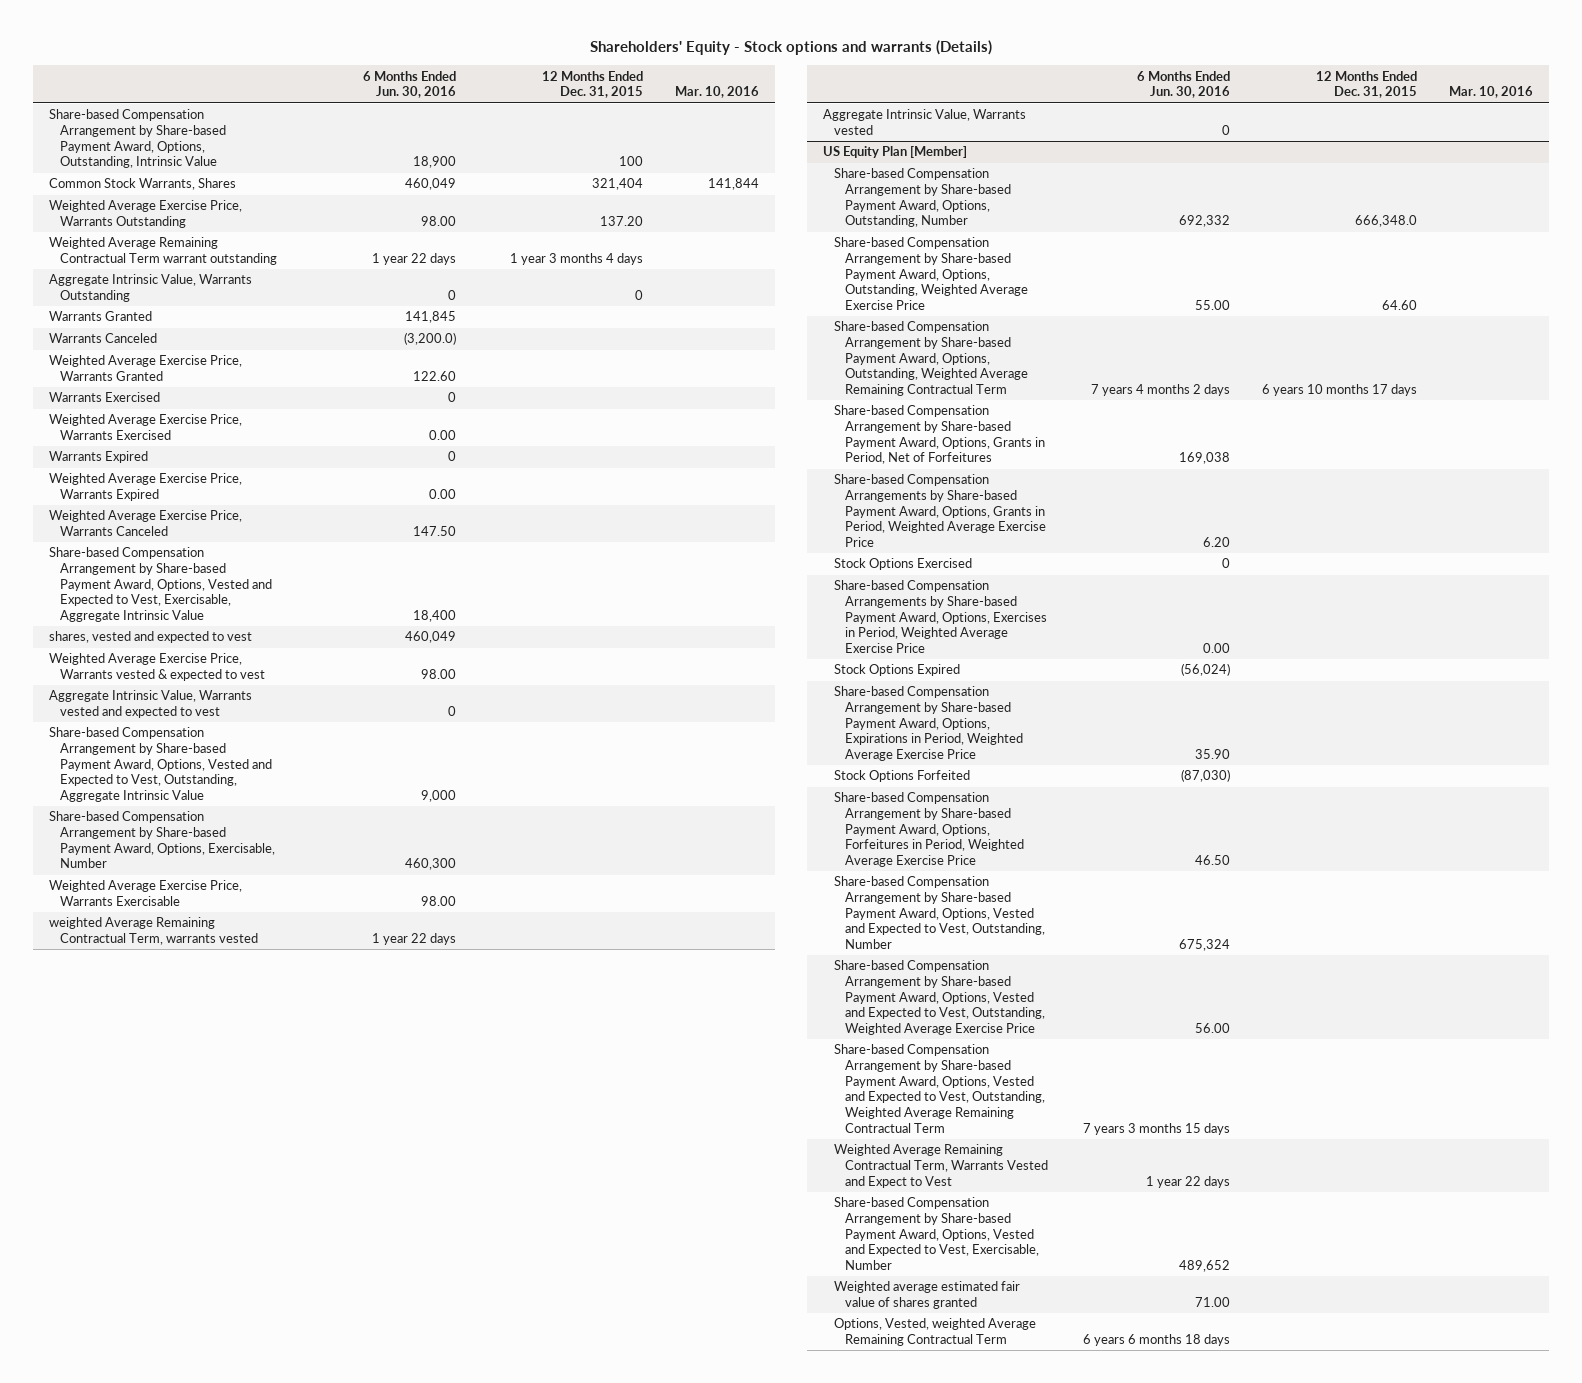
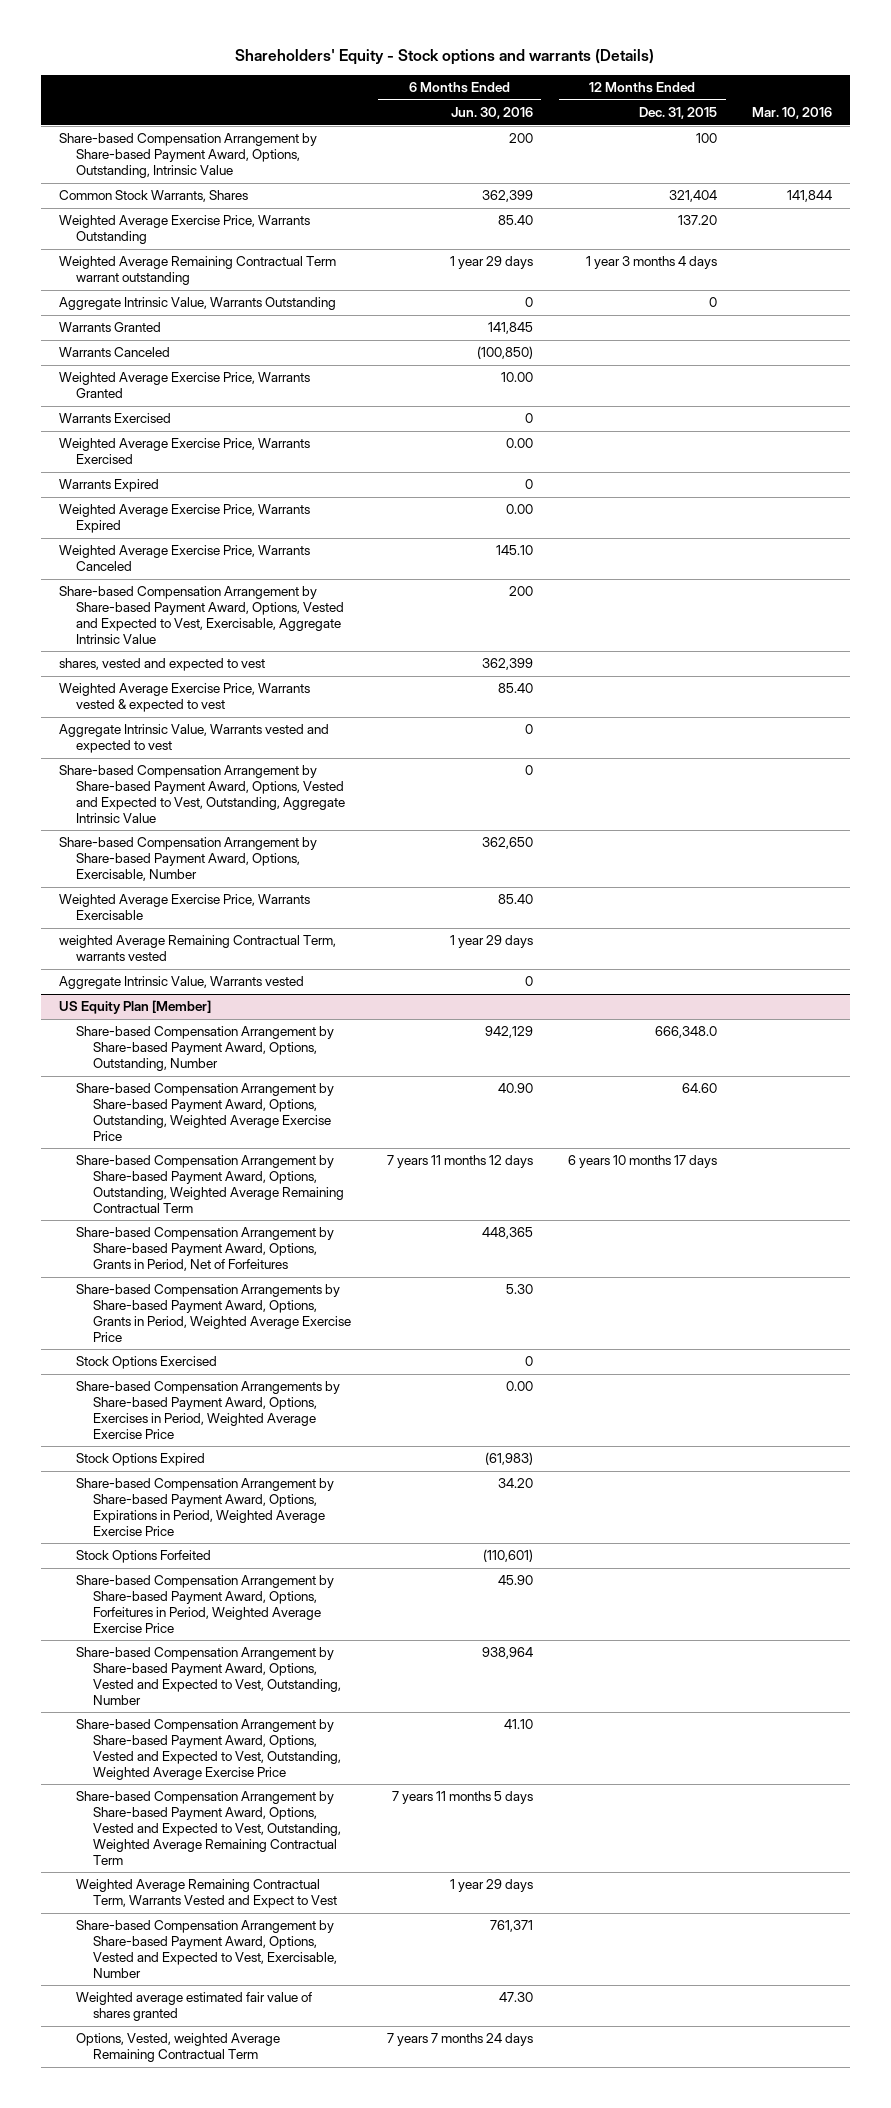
- Share-based Compensation Arrangement by Share-based Payment Award, Options, Outstanding, Intrinsic Value | 18,900 | 100 |
- Common Stock Warrants, Shares | 460,049 | 321,404 | 141,844
- Weighted Average Exercise Price, Warrants Outstanding | 98.00 | 137.20 |
- Weighted Average Remaining Contractual Term warrant outstanding | 1 year 22 days | 1 year 3 months 4 days |
+ Share-based Compensation Arrangement by Share-based Payment Award, Options, Outstanding, Intrinsic Value | 200 | 100 |
+ Common Stock Warrants, Shares | 362,399 | 321,404 | 141,844
+ Weighted Average Exercise Price, Warrants Outstanding | 85.40 | 137.20 |
+ Weighted Average Remaining Contractual Term warrant outstanding | 1 year 29 days | 1 year 3 months 4 days |
- Warrants Canceled | (3,200.0) | |
- Weighted Average Exercise Price, Warrants Granted | 122.60 | |
+ Warrants Canceled | (100,850) | |
+ Weighted Average Exercise Price, Warrants Granted | 10.00 | |
- Weighted Average Exercise Price, Warrants Canceled | 147.50 | |
- Share-based Compensation Arrangement by Share-based Payment Award, Options, Vested and Expected to Vest, Exercisable, Aggregate Intrinsic Value | 18,400 | |
- shares, vested and expected to vest | 460,049 | |
- Weighted Average Exercise Price, Warrants vested & expected to vest | 98.00 | |
+ Weighted Average Exercise Price, Warrants Canceled | 145.10 | |
+ Share-based Compensation Arrangement by Share-based Payment Award, Options, Vested and Expected to Vest, Exercisable, Aggregate Intrinsic Value | 200 | |
+ shares, vested and expected to vest | 362,399 | |
+ Weighted Average Exercise Price, Warrants vested & expected to vest | 85.40 | |
- Share-based Compensation Arrangement by Share-based Payment Award, Options, Vested and Expected to Vest, Outstanding, Aggregate Intrinsic Value | 9,000 | |
- Share-based Compensation Arrangement by Share-based Payment Award, Options, Exercisable, Number | 460,300 | |
- Weighted Average Exercise Price, Warrants Exercisable | 98.00 | |
- weighted Average Remaining Contractual Term, warrants vested | 1 year 22 days | |
+ Share-based Compensation Arrangement by Share-based Payment Award, Options, Vested and Expected to Vest, Outstanding, Aggregate Intrinsic Value | 0 | |
+ Share-based Compensation Arrangement by Share-based Payment Award, Options, Exercisable, Number | 362,650 | |
+ Weighted Average Exercise Price, Warrants Exercisable | 85.40 | |
+ weighted Average Remaining Contractual Term, warrants vested | 1 year 29 days | |
@ US Equity Plan [Member]
- Share-based Compensation Arrangement by Share-based Payment Award, Options, Outstanding, Number | 692,332 | 666,348.0 |
- Share-based Compensation Arrangement by Share-based Payment Award, Options, Outstanding, Weighted Average Exercise Price | 55.00 | 64.60 |
- Share-based Compensation Arrangement by Share-based Payment Award, Options, Outstanding, Weighted Average Remaining Contractual Term | 7 years 4 months 2 days | 6 years 10 months 17 days |
- Share-based Compensation Arrangement by Share-based Payment Award, Options, Grants in Period, Net of Forfeitures | 169,038 | |
- Share-based Compensation Arrangements by Share-based Payment Award, Options, Grants in Period, Weighted Average Exercise Price | 6.20 | |
+ Share-based Compensation Arrangement by Share-based Payment Award, Options, Outstanding, Number | 942,129 | 666,348.0 |
+ Share-based Compensation Arrangement by Share-based Payment Award, Options, Outstanding, Weighted Average Exercise Price | 40.90 | 64.60 |
+ Share-based Compensation Arrangement by Share-based Payment Award, Options, Outstanding, Weighted Average Remaining Contractual Term | 7 years 11 months 12 days | 6 years 10 months 17 days |
+ Share-based Compensation Arrangement by Share-based Payment Award, Options, Grants in Period, Net of Forfeitures | 448,365 | |
+ Share-based Compensation Arrangements by Share-based Payment Award, Options, Grants in Period, Weighted Average Exercise Price | 5.30 | |
- Stock Options Expired | (56,024) | |
- Share-based Compensation Arrangement by Share-based Payment Award, Options, Expirations in Period, Weighted Average Exercise Price | 35.90 | |
- Stock Options Forfeited | (87,030) | |
- Share-based Compensation Arrangement by Share-based Payment Award, Options, Forfeitures in Period, Weighted Average Exercise Price | 46.50 | |
- Share-based Compensation Arrangement by Share-based Payment Award, Options, Vested and Expected to Vest, Outstanding, Number | 675,324 | |
- Share-based Compensation Arrangement by Share-based Payment Award, Options, Vested and Expected to Vest, Outstanding, Weighted Average Exercise Price | 56.00 | |
- Share-based Compensation Arrangement by Share-based Payment Award, Options, Vested and Expected to Vest, Outstanding, Weighted Average Remaining Contractual Term | 7 years 3 months 15 days | |
- Weighted Average Remaining Contractual Term, Warrants Vested and Expect to Vest | 1 year 22 days | |
- Share-based Compensation Arrangement by Share-based Payment Award, Options, Vested and Expected to Vest, Exercisable, Number | 489,652 | |
- Weighted average estimated fair value of shares granted | 71.00 | |
- Options, Vested, weighted Average Remaining Contractual Term | 6 years 6 months 18 days | |
+ Stock Options Expired | (61,983) | |
+ Share-based Compensation Arrangement by Share-based Payment Award, Options, Expirations in Period, Weighted Average Exercise Price | 34.20 | |
+ Stock Options Forfeited | (110,601) | |
+ Share-based Compensation Arrangement by Share-based Payment Award, Options, Forfeitures in Period, Weighted Average Exercise Price | 45.90 | |
+ Share-based Compensation Arrangement by Share-based Payment Award, Options, Vested and Expected to Vest, Outstanding, Number | 938,964 | |
+ Share-based Compensation Arrangement by Share-based Payment Award, Options, Vested and Expected to Vest, Outstanding, Weighted Average Exercise Price | 41.10 | |
+ Share-based Compensation Arrangement by Share-based Payment Award, Options, Vested and Expected to Vest, Outstanding, Weighted Average Remaining Contractual Term | 7 years 11 months 5 days | |
+ Weighted Average Remaining Contractual Term, Warrants Vested and Expect to Vest | 1 year 29 days | |
+ Share-based Compensation Arrangement by Share-based Payment Award, Options, Vested and Expected to Vest, Exercisable, Number | 761,371 | |
+ Weighted average estimated fair value of shares granted | 47.30 | |
+ Options, Vested, weighted Average Remaining Contractual Term | 7 years 7 months 24 days | |

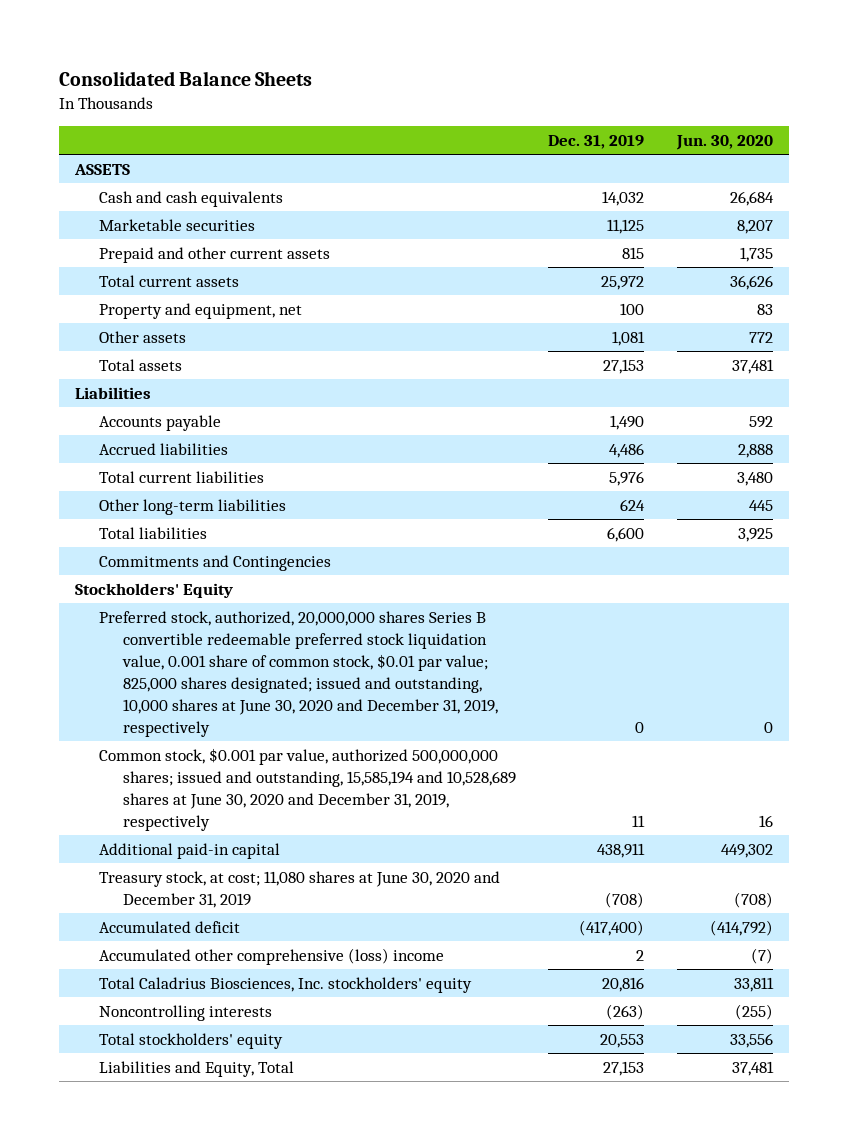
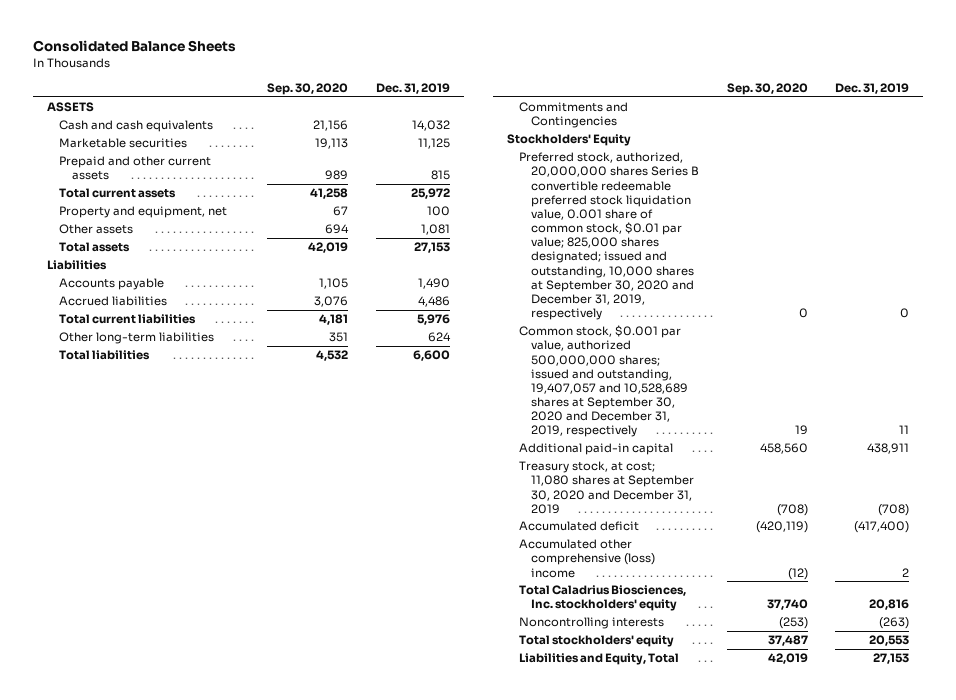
- | Dec. 31, 2019 | Jun. 30, 2020
+ | Sep. 30, 2020 | Dec. 31, 2019
- Preferred stock, authorized, 20,000,000 shares Series B convertible redeemable preferred stock liquidation value, 0.001 share of common stock, $0.01 par value; 825,000 shares designated; issued and outstanding, 10,000 shares at June 30, 2020 and December 31, 2019, respectively | 0 | 0
- Common stock, $0.001 par value, authorized 500,000,000 shares; issued and outstanding, 15,585,194 and 10,528,689 shares at June 30, 2020 and December 31, 2019, respectively | 11 | 16
+ Preferred stock, authorized, 20,000,000 shares Series B convertible redeemable preferred stock liquidation value, 0.001 share of common stock, $0.01 par value; 825,000 shares designated; issued and outstanding, 10,000 shares at September 30, 2020 and December 31, 2019, respectively | 0 | 0
+ Common stock, $0.001 par value, authorized 500,000,000 shares; issued and outstanding, 19,407,057 and 10,528,689 shares at September 30, 2020 and December 31, 2019, respectively | 19 | 11
- Treasury stock, at cost; 11,080 shares at June 30, 2020 and December 31, 2019 | (708) | (708)
+ Treasury stock, at cost; 11,080 shares at September 30, 2020 and December 31, 2019 | (708) | (708)

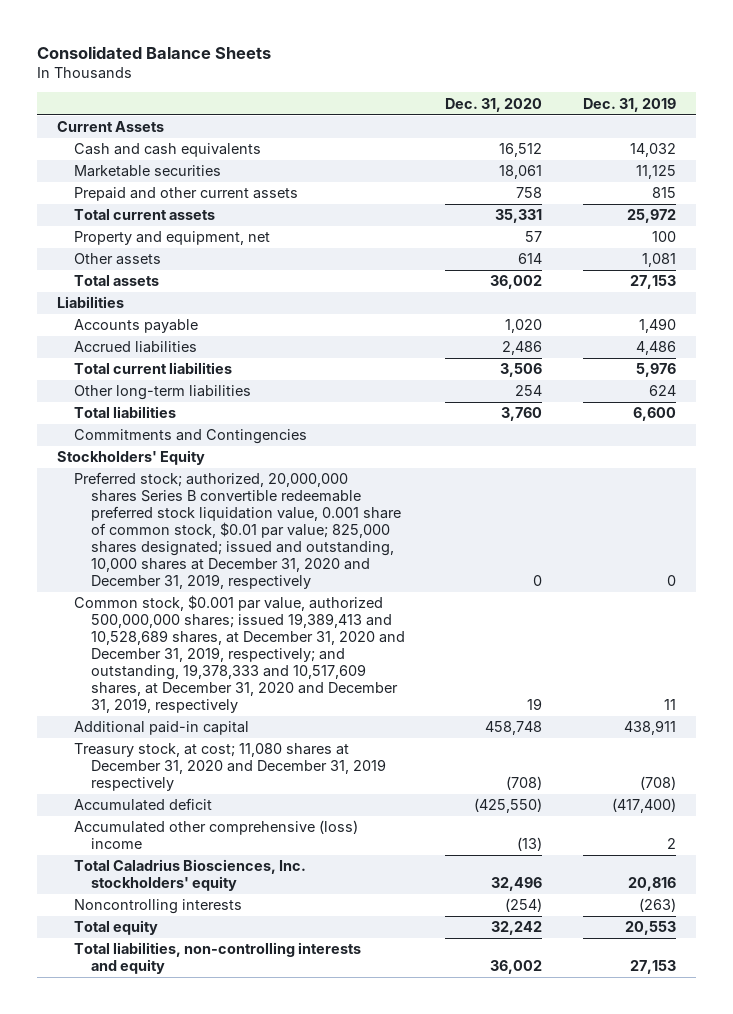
- | Sep. 30, 2020 | Dec. 31, 2019
+ | Dec. 31, 2020 | Dec. 31, 2019
- ASSETS
+ Current Assets
- Preferred stock, authorized, 20,000,000 shares Series B convertible redeemable preferred stock liquidation value, 0.001 share of common stock, $0.01 par value; 825,000 shares designated; issued and outstanding, 10,000 shares at September 30, 2020 and December 31, 2019, respectively | 0 | 0
- Common stock, $0.001 par value, authorized 500,000,000 shares; issued and outstanding, 19,407,057 and 10,528,689 shares at September 30, 2020 and December 31, 2019, respectively | 19 | 11
+ Preferred stock; authorized, 20,000,000 shares Series B convertible redeemable preferred stock liquidation value, 0.001 share of common stock, $0.01 par value; 825,000 shares designated; issued and outstanding, 10,000 shares at December 31, 2020 and December 31, 2019, respectively | 0 | 0
+ Common stock, $0.001 par value, authorized 500,000,000 shares; issued 19,389,413 and 10,528,689 shares, at December 31, 2020 and December 31, 2019, respectively; and outstanding, 19,378,333 and 10,517,609 shares, at December 31, 2020 and December 31, 2019, respectively | 19 | 11
- Treasury stock, at cost; 11,080 shares at September 30, 2020 and December 31, 2019 | (708) | (708)
+ Treasury stock, at cost; 11,080 shares at December 31, 2020 and December 31, 2019 respectively | (708) | (708)
- Total stockholders' equity | 37,487 | 20,553
- Liabilities and Equity, Total | 42,019 | 27,153
+ Total equity | 32,242 | 20,553
+ Total liabilities, non-controlling interests and equity | 36,002 | 27,153

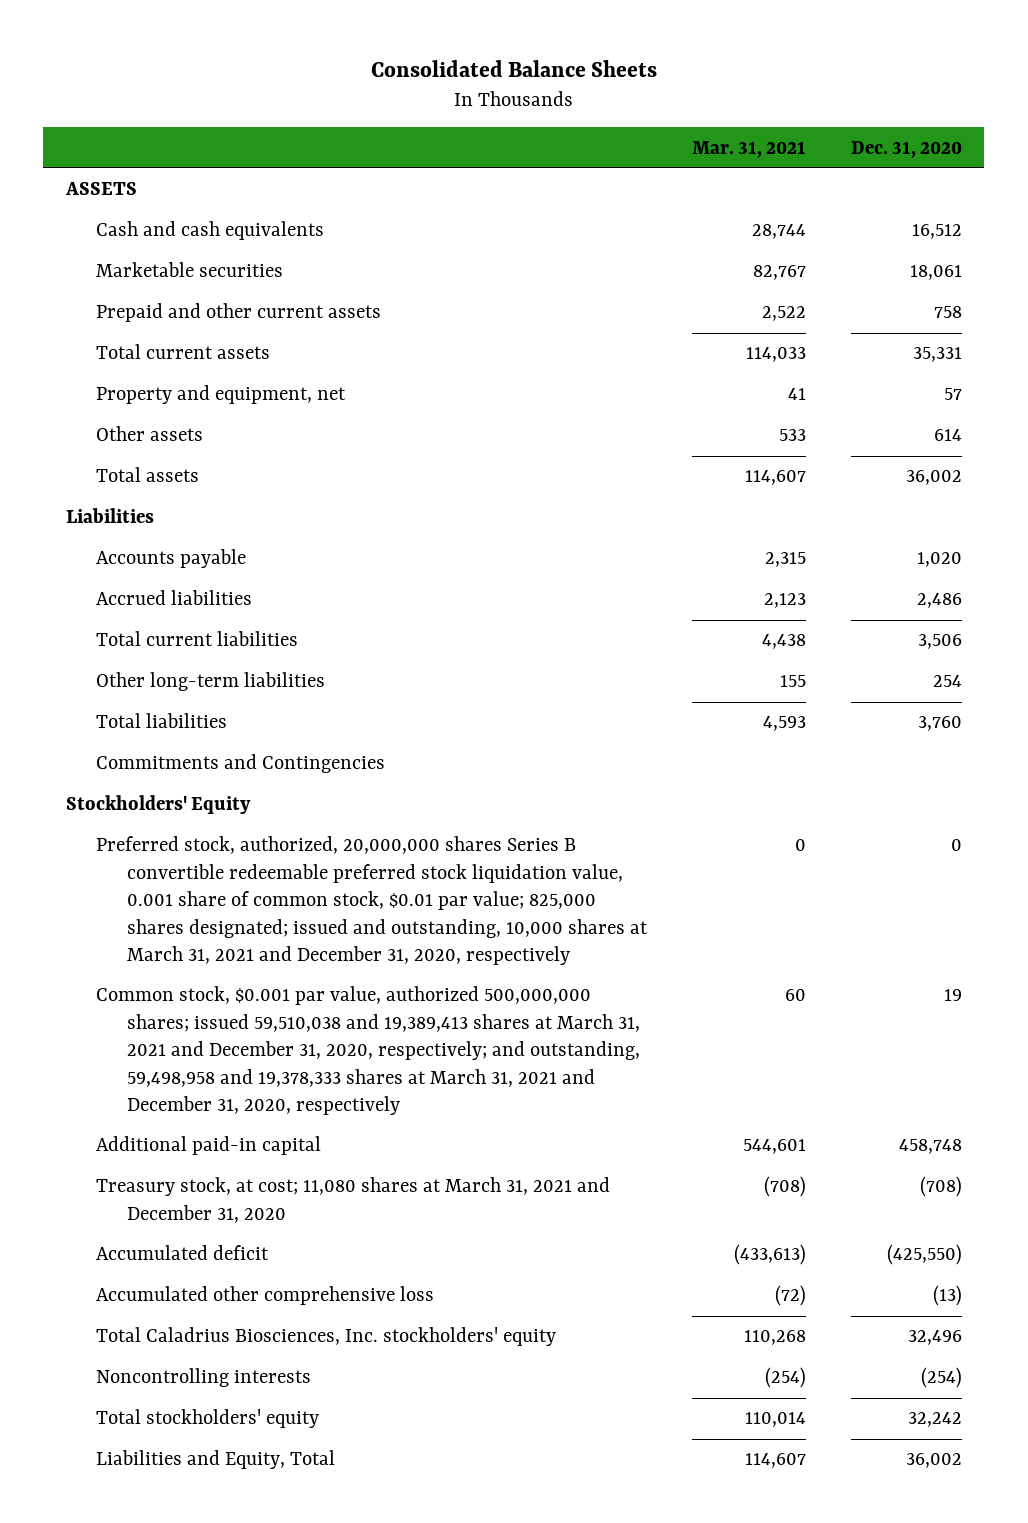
- | Dec. 31, 2020 | Dec. 31, 2019
+ | Mar. 31, 2021 | Dec. 31, 2020
- Current Assets
+ ASSETS
- Preferred stock; authorized, 20,000,000 shares Series B convertible redeemable preferred stock liquidation value, 0.001 share of common stock, $0.01 par value; 825,000 shares designated; issued and outstanding, 10,000 shares at December 31, 2020 and December 31, 2019, respectively | 0 | 0
- Common stock, $0.001 par value, authorized 500,000,000 shares; issued 19,389,413 and 10,528,689 shares, at December 31, 2020 and December 31, 2019, respectively; and outstanding, 19,378,333 and 10,517,609 shares, at December 31, 2020 and December 31, 2019, respectively | 19 | 11
+ Preferred stock, authorized, 20,000,000 shares Series B convertible redeemable preferred stock liquidation value, 0.001 share of common stock, $0.01 par value; 825,000 shares designated; issued and outstanding, 10,000 shares at March 31, 2021 and December 31, 2020, respectively | 0 | 0
+ Common stock, $0.001 par value, authorized 500,000,000 shares; issued 59,510,038 and 19,389,413 shares at March 31, 2021 and December 31, 2020, respectively; and outstanding, 59,498,958 and 19,378,333 shares at March 31, 2021 and December 31, 2020, respectively | 60 | 19
- Treasury stock, at cost; 11,080 shares at December 31, 2020 and December 31, 2019 respectively | (708) | (708)
+ Treasury stock, at cost; 11,080 shares at March 31, 2021 and December 31, 2020 | (708) | (708)
- Accumulated other comprehensive (loss) income | (13) | 2
+ Accumulated other comprehensive loss | (72) | (13)
- Total equity | 32,242 | 20,553
- Total liabilities, non-controlling interests and equity | 36,002 | 27,153
+ Total stockholders' equity | 110,014 | 32,242
+ Liabilities and Equity, Total | 114,607 | 36,002

